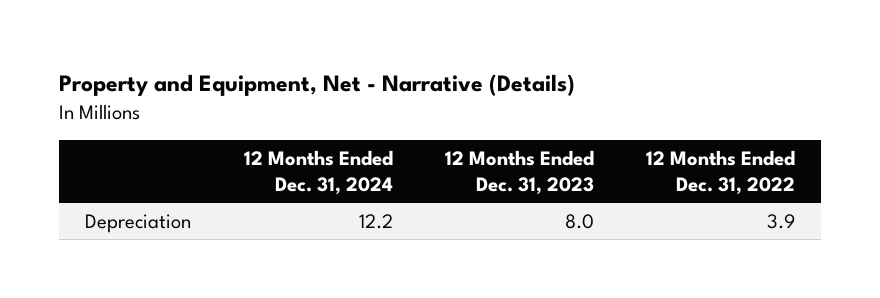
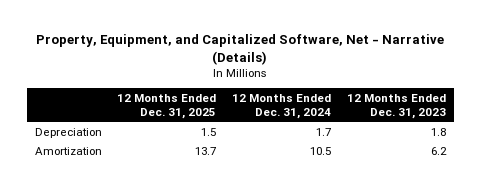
- Property and Equipment, Net - Narrative (Details)
+ Property, Equipment, and Capitalized Software, Net - Narrative (Details)
- | 12 Months Ended Dec. 31, 2024 | 12 Months Ended Dec. 31, 2023 | 12 Months Ended Dec. 31, 2022
+ | 12 Months Ended Dec. 31, 2025 | 12 Months Ended Dec. 31, 2024 | 12 Months Ended Dec. 31, 2023
- Depreciation | 12.2 | 8.0 | 3.9
+ Depreciation | 1.5 | 1.7 | 1.8
+ Amortization | 13.7 | 10.5 | 6.2

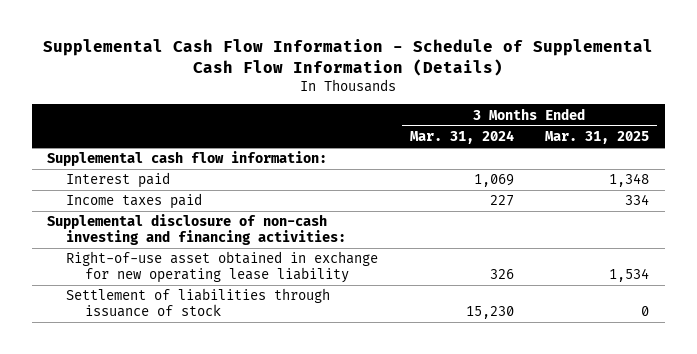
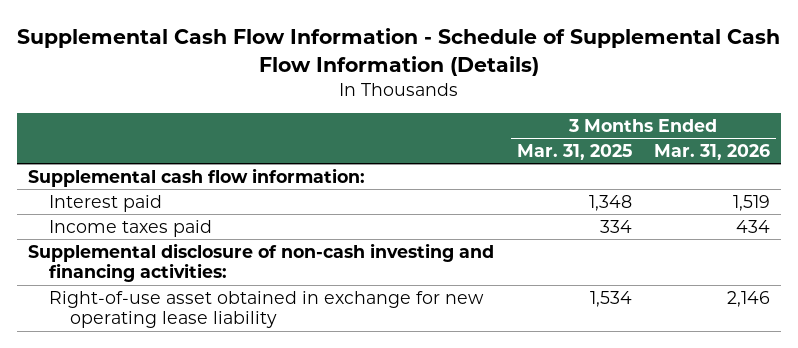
- | 3 Months Ended Mar. 31, 2024 | 3 Months Ended Mar. 31, 2025
+ | 3 Months Ended Mar. 31, 2025 | 3 Months Ended Mar. 31, 2026
- Settlement of liabilities through issuance of stock | 15,230 | 0

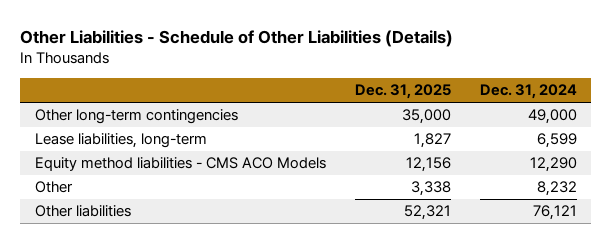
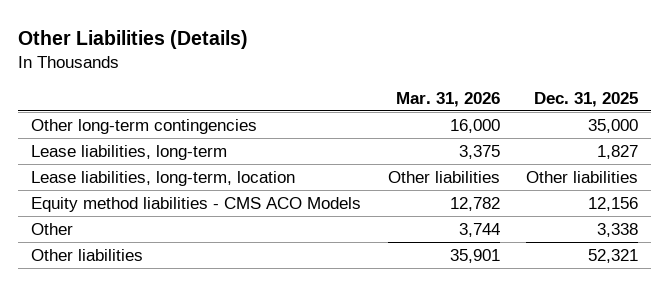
- Other Liabilities - Schedule of Other Liabilities (Details)
+ Other Liabilities (Details)
- | Dec. 31, 2025 | Dec. 31, 2024
+ | Mar. 31, 2026 | Dec. 31, 2025
+ Lease liabilities, long-term, location | Other liabilities | Other liabilities

